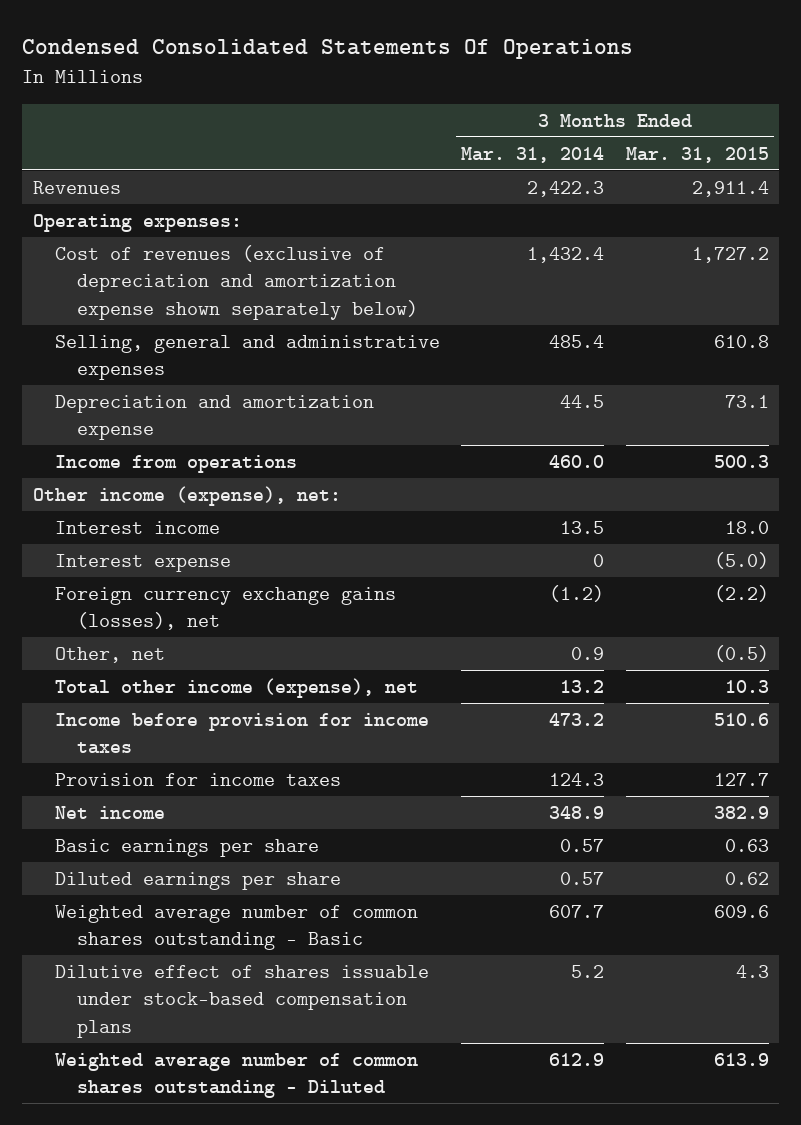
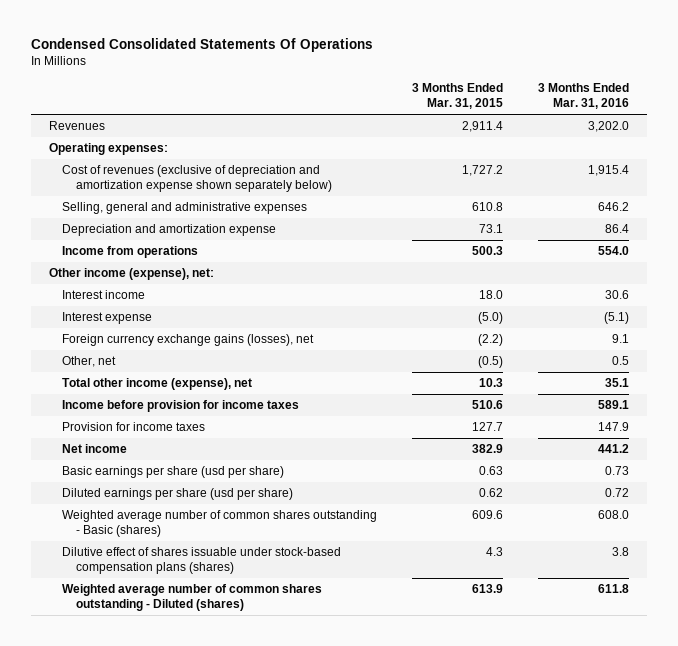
- | 3 Months Ended Mar. 31, 2014 | 3 Months Ended Mar. 31, 2015
+ | 3 Months Ended Mar. 31, 2015 | 3 Months Ended Mar. 31, 2016
- Basic earnings per share | 0.57 | 0.63
- Diluted earnings per share | 0.57 | 0.62
- Weighted average number of common shares outstanding - Basic | 607.7 | 609.6
- Dilutive effect of shares issuable under stock-based compensation plans | 5.2 | 4.3
- Weighted average number of common shares outstanding - Diluted | 612.9 | 613.9
+ Basic earnings per share (usd per share) | 0.63 | 0.73
+ Diluted earnings per share (usd per share) | 0.62 | 0.72
+ Weighted average number of common shares outstanding - Basic (shares) | 609.6 | 608.0
+ Dilutive effect of shares issuable under stock-based compensation plans (shares) | 4.3 | 3.8
+ Weighted average number of common shares outstanding - Diluted (shares) | 613.9 | 611.8

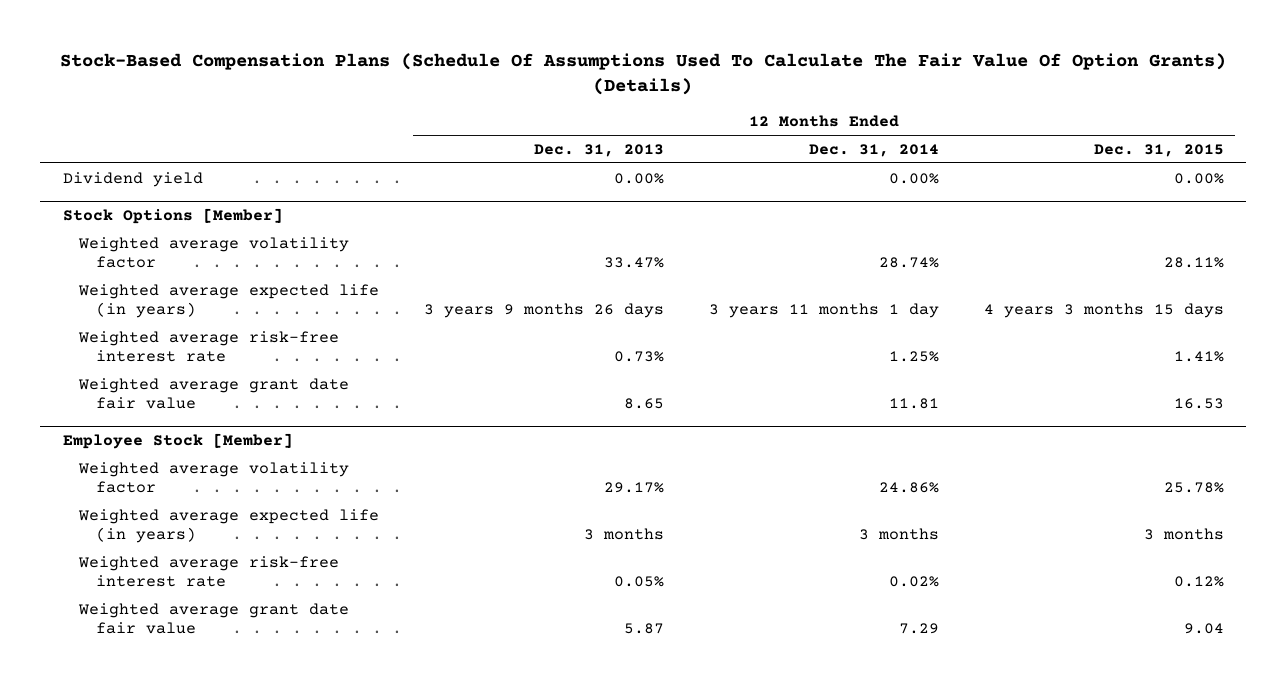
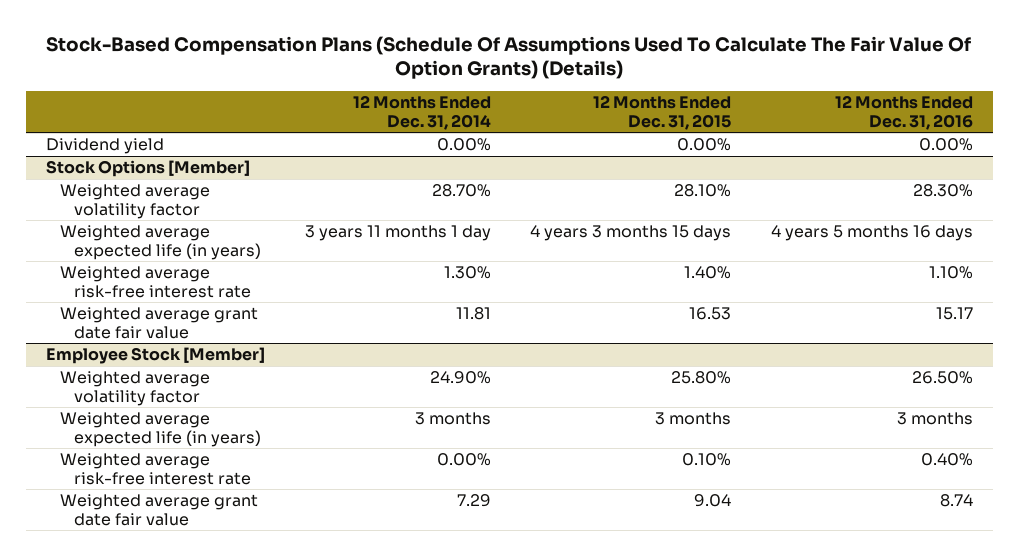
- | 12 Months Ended Dec. 31, 2013 | 12 Months Ended Dec. 31, 2014 | 12 Months Ended Dec. 31, 2015
+ | 12 Months Ended Dec. 31, 2014 | 12 Months Ended Dec. 31, 2015 | 12 Months Ended Dec. 31, 2016
@ Stock Options [Member]
- Weighted average volatility factor | 33.47% | 28.74% | 28.11%
+ Weighted average volatility factor | 28.70% | 28.10% | 28.30%
- Weighted average risk-free interest rate | 0.73% | 1.25% | 1.41%
+ Weighted average risk-free interest rate | 1.30% | 1.40% | 1.10%
@ Employee Stock [Member]
- Weighted average volatility factor | 29.17% | 24.86% | 25.78%
+ Weighted average volatility factor | 24.90% | 25.80% | 26.50%
- Weighted average risk-free interest rate | 0.05% | 0.02% | 0.12%
+ Weighted average risk-free interest rate | 0.00% | 0.10% | 0.40%

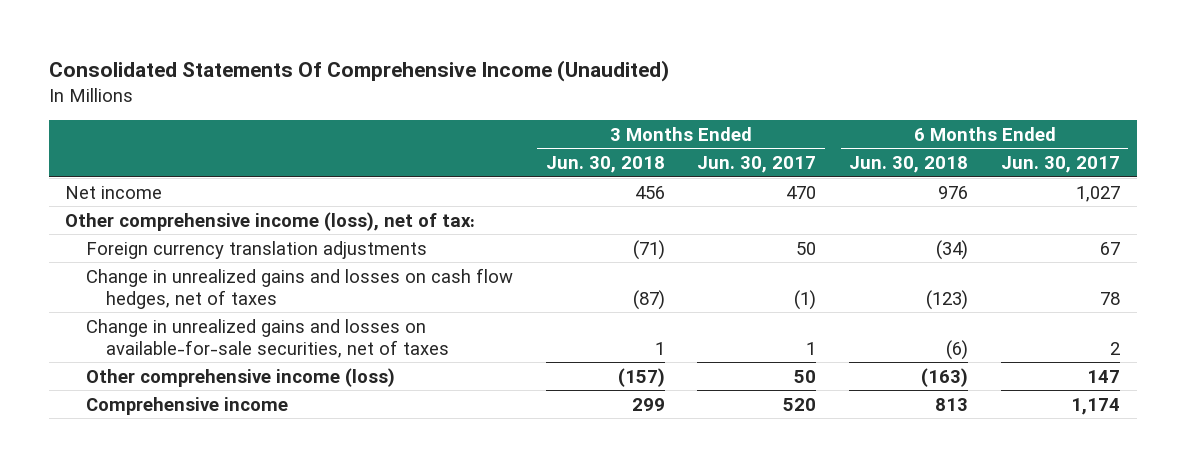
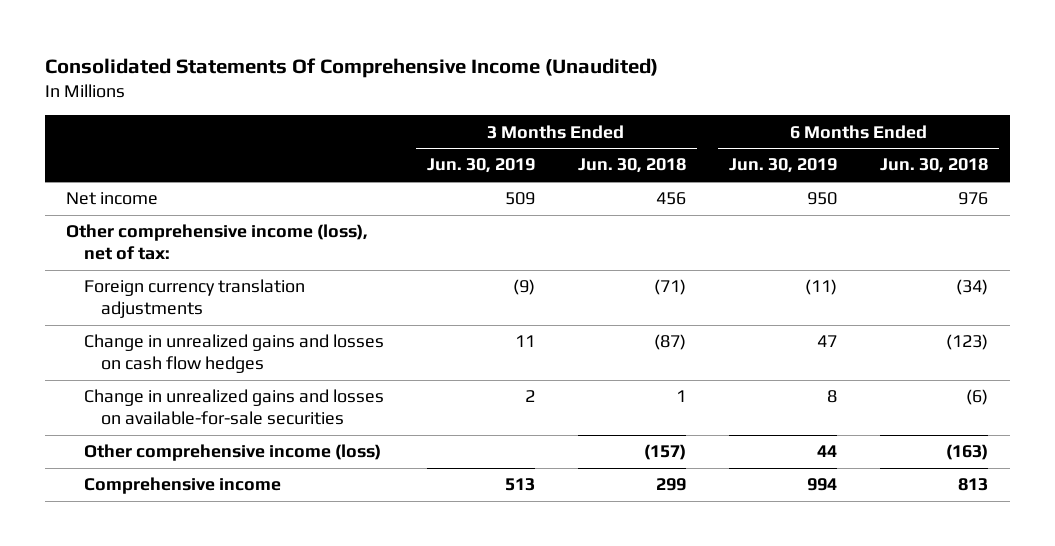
- | 3 Months Ended Jun. 30, 2018 | 3 Months Ended Jun. 30, 2017 | 6 Months Ended Jun. 30, 2018 | 6 Months Ended Jun. 30, 2017
+ | 3 Months Ended Jun. 30, 2019 | 3 Months Ended Jun. 30, 2018 | 6 Months Ended Jun. 30, 2019 | 6 Months Ended Jun. 30, 2018
- Change in unrealized gains and losses on cash flow hedges, net of taxes | (87) | (1) | (123) | 78
- Change in unrealized gains and losses on available-for-sale securities, net of taxes | 1 | 1 | (6) | 2
+ Change in unrealized gains and losses on cash flow hedges | 11 | (87) | 47 | (123)
+ Change in unrealized gains and losses on available-for-sale securities | 2 | 1 | 8 | (6)

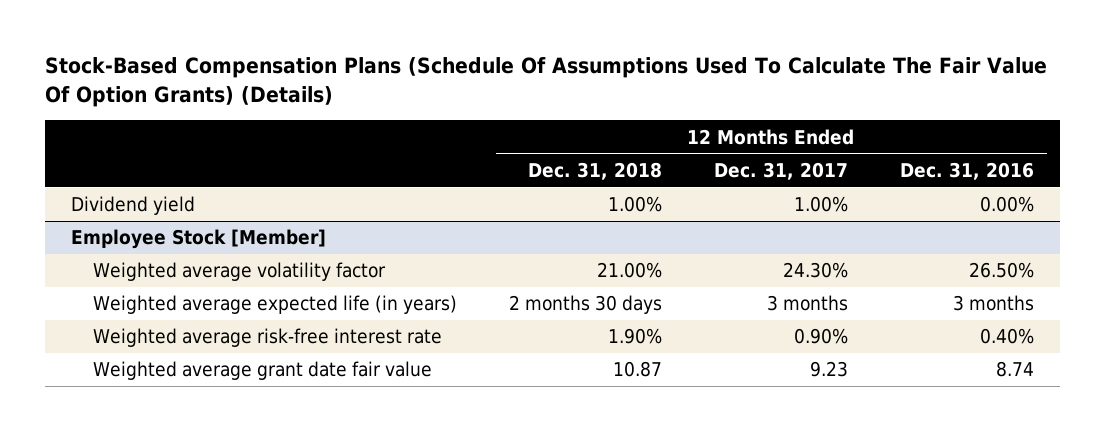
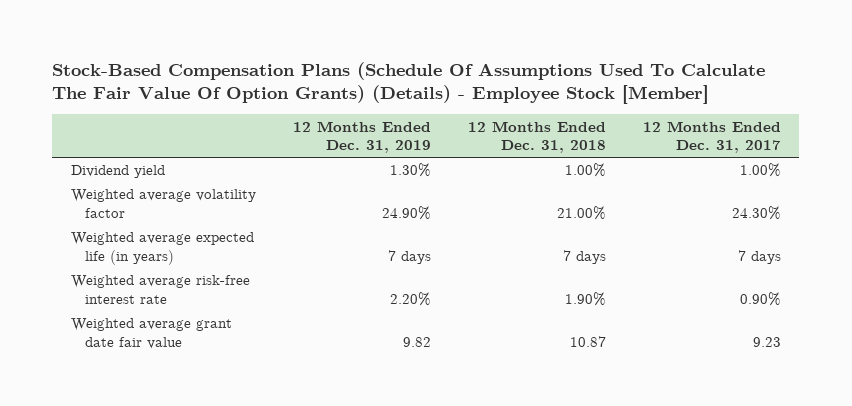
- Stock-Based Compensation Plans (Schedule Of Assumptions Used To Calculate The Fair Value Of Option Grants) (Details)
+ Stock-Based Compensation Plans (Schedule Of Assumptions Used To Calculate The Fair Value Of Option Grants) (Details) - Employee Stock [Member]
- | 12 Months Ended Dec. 31, 2018 | 12 Months Ended Dec. 31, 2017 | 12 Months Ended Dec. 31, 2016
+ | 12 Months Ended Dec. 31, 2019 | 12 Months Ended Dec. 31, 2018 | 12 Months Ended Dec. 31, 2017
- Employee Stock [Member]
- Weighted average expected life (in years) | 2 months 30 days | 3 months | 3 months
+ Weighted average expected life (in years) | 7 days | 7 days | 7 days

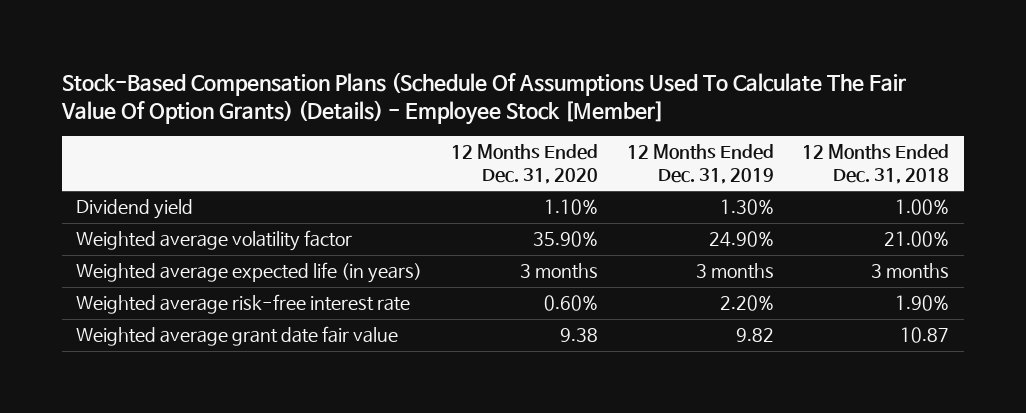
- | 12 Months Ended Dec. 31, 2019 | 12 Months Ended Dec. 31, 2018 | 12 Months Ended Dec. 31, 2017
+ | 12 Months Ended Dec. 31, 2020 | 12 Months Ended Dec. 31, 2019 | 12 Months Ended Dec. 31, 2018
- Weighted average expected life (in years) | 7 days | 7 days | 7 days
+ Weighted average expected life (in years) | 3 months | 3 months | 3 months

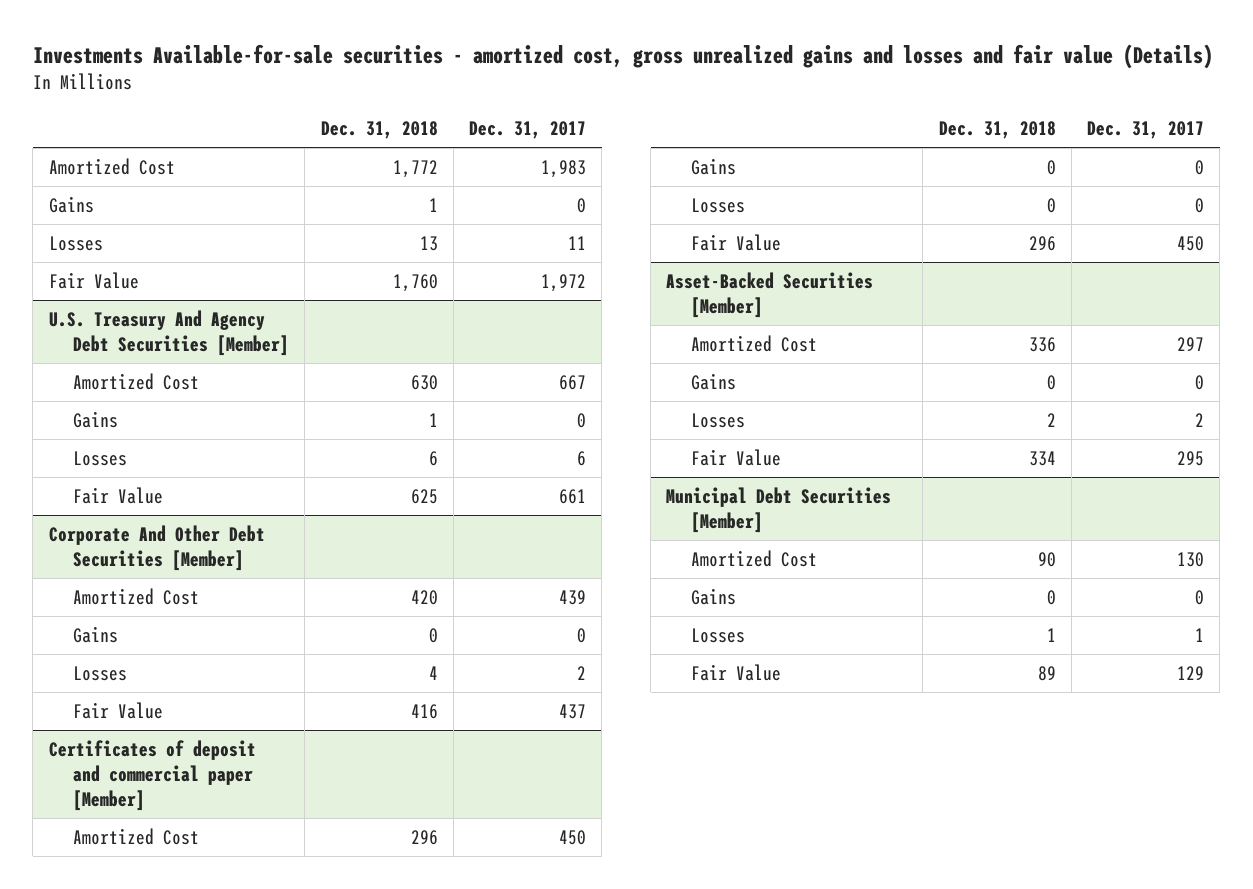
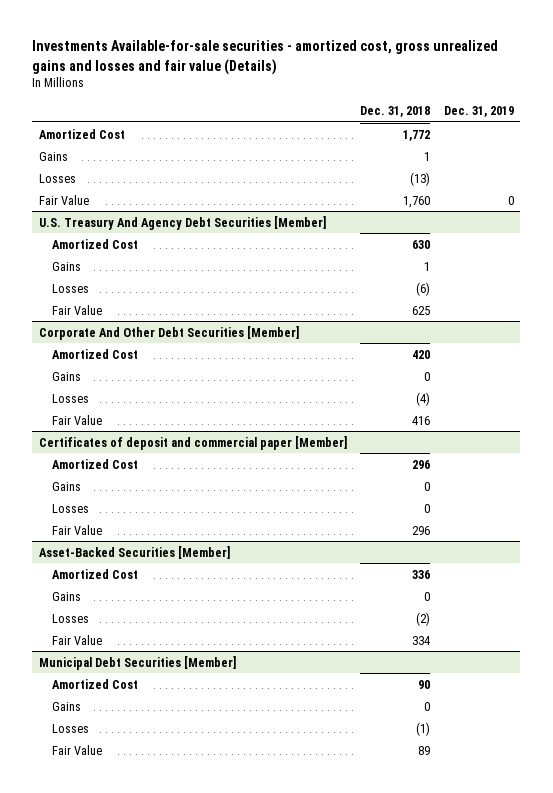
- | Dec. 31, 2018 | Dec. 31, 2017
+ | Dec. 31, 2018 | Dec. 31, 2019
- Losses | 13 | 11
+ Losses | (13) |
@ U.S. Treasury And Agency Debt Securities [Member]
- Losses | 6 | 6
+ Losses | (6) |
@ Corporate And Other Debt Securities [Member]
- Losses | 4 | 2
+ Losses | (4) |
@ Asset-Backed Securities [Member]
- Losses | 2 | 2
+ Losses | (2) |
@ Municipal Debt Securities [Member]
- Losses | 1 | 1
+ Losses | (1) |

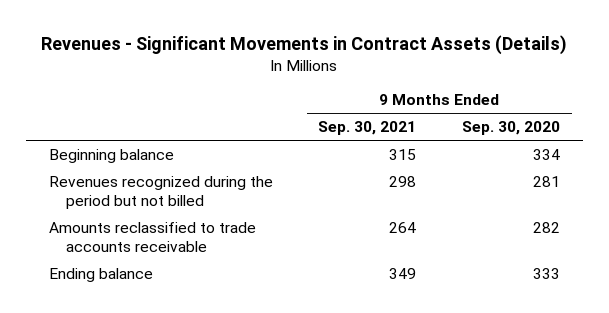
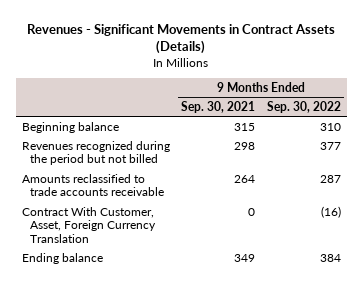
- | 9 Months Ended Sep. 30, 2021 | 9 Months Ended Sep. 30, 2020
+ | 9 Months Ended Sep. 30, 2021 | 9 Months Ended Sep. 30, 2022
+ Contract With Customer, Asset, Foreign Currency Translation | 0 | (16)

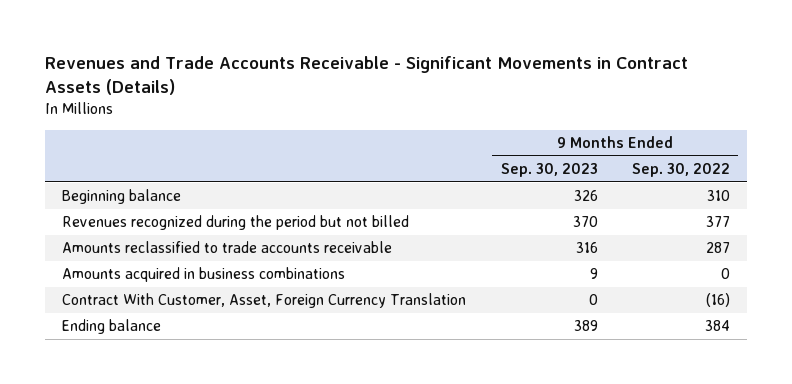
- Revenues - Significant Movements in Contract Assets (Details)
+ Revenues and Trade Accounts Receivable - Significant Movements in Contract Assets (Details)
- | 9 Months Ended Sep. 30, 2021 | 9 Months Ended Sep. 30, 2022
+ | 9 Months Ended Sep. 30, 2023 | 9 Months Ended Sep. 30, 2022
+ Amounts acquired in business combinations | 9 | 0

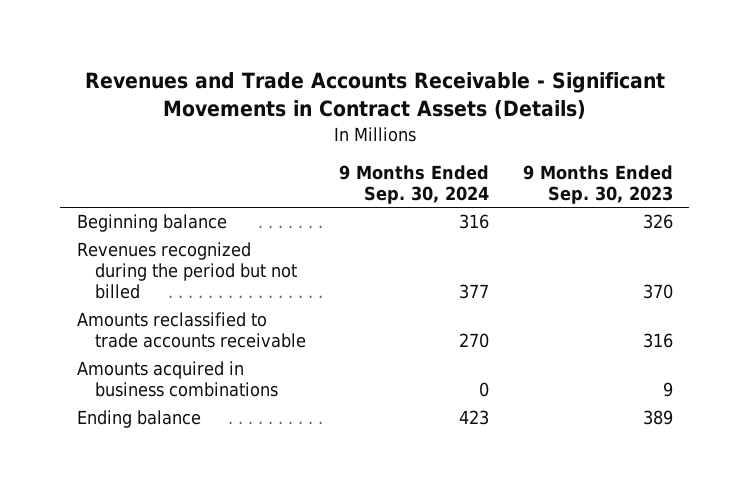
- | 9 Months Ended Sep. 30, 2023 | 9 Months Ended Sep. 30, 2022
+ | 9 Months Ended Sep. 30, 2024 | 9 Months Ended Sep. 30, 2023
- Contract With Customer, Asset, Foreign Currency Translation | 0 | (16)

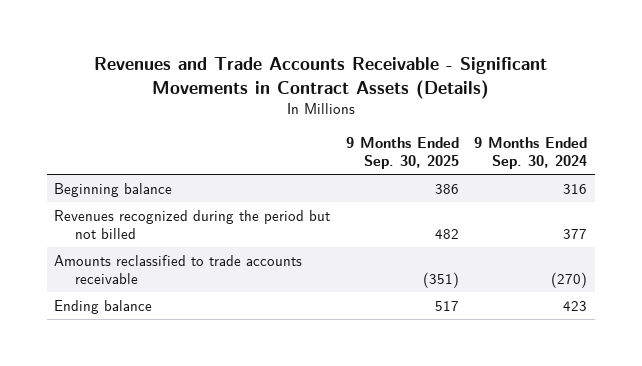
- | 9 Months Ended Sep. 30, 2024 | 9 Months Ended Sep. 30, 2023
+ | 9 Months Ended Sep. 30, 2025 | 9 Months Ended Sep. 30, 2024
- Amounts reclassified to trade accounts receivable | 270 | 316
- Amounts acquired in business combinations | 0 | 9
+ Amounts reclassified to trade accounts receivable | (351) | (270)

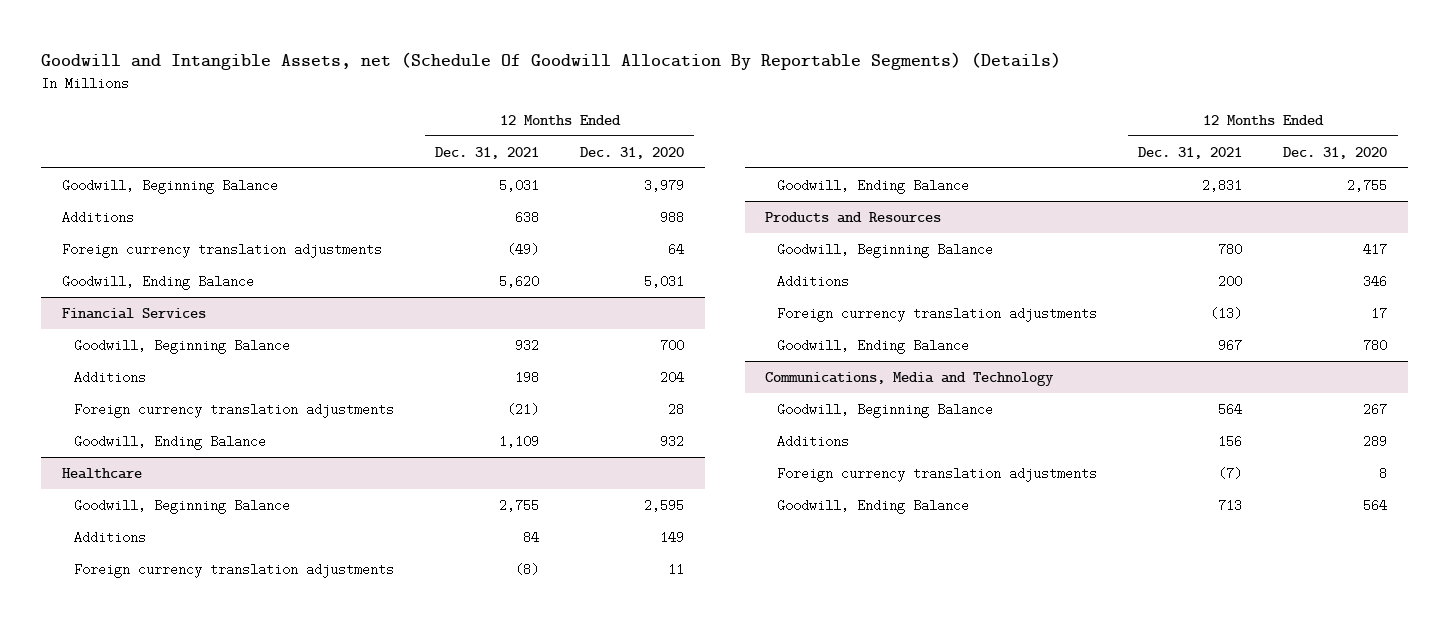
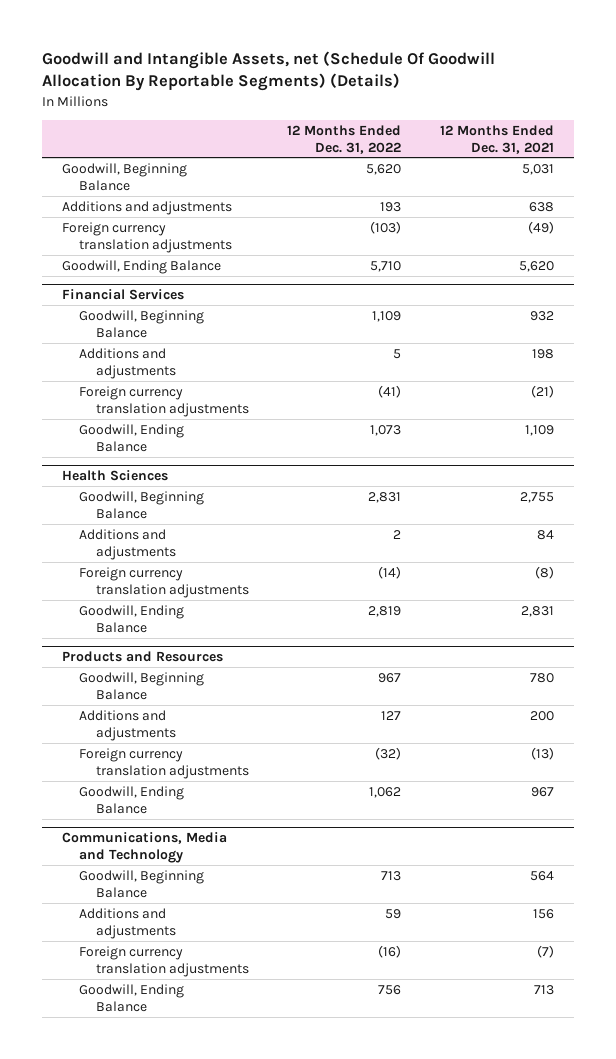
- | 12 Months Ended Dec. 31, 2021 | 12 Months Ended Dec. 31, 2020
+ | 12 Months Ended Dec. 31, 2022 | 12 Months Ended Dec. 31, 2021
- Additions | 638 | 988
+ Additions and adjustments | 193 | 638
@ Financial Services
- Additions | 198 | 204
+ Additions and adjustments | 5 | 198
- Healthcare
+ Health Sciences
- Additions | 84 | 149
+ Additions and adjustments | 2 | 84
@ Products and Resources
- Additions | 200 | 346
+ Additions and adjustments | 127 | 200
@ Communications, Media and Technology
- Additions | 156 | 289
+ Additions and adjustments | 59 | 156

